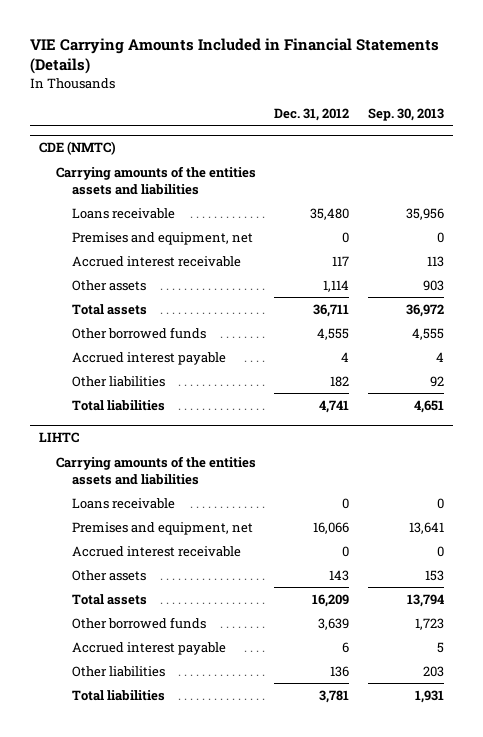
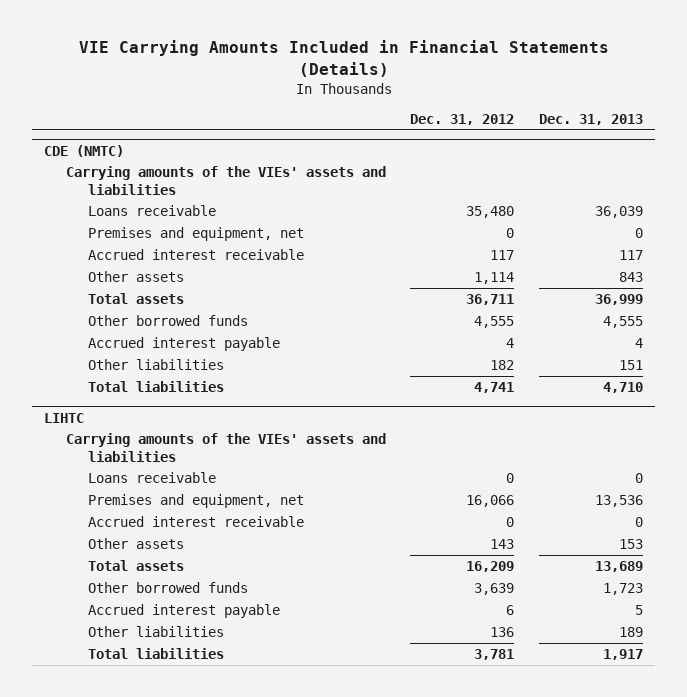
- | Dec. 31, 2012 | Sep. 30, 2013
+ | Dec. 31, 2012 | Dec. 31, 2013
@ CDE (NMTC)
- Carrying amounts of the entities assets and liabilities
+ Carrying amounts of the VIEs' assets and liabilities
@ LIHTC
- Carrying amounts of the entities assets and liabilities
+ Carrying amounts of the VIEs' assets and liabilities

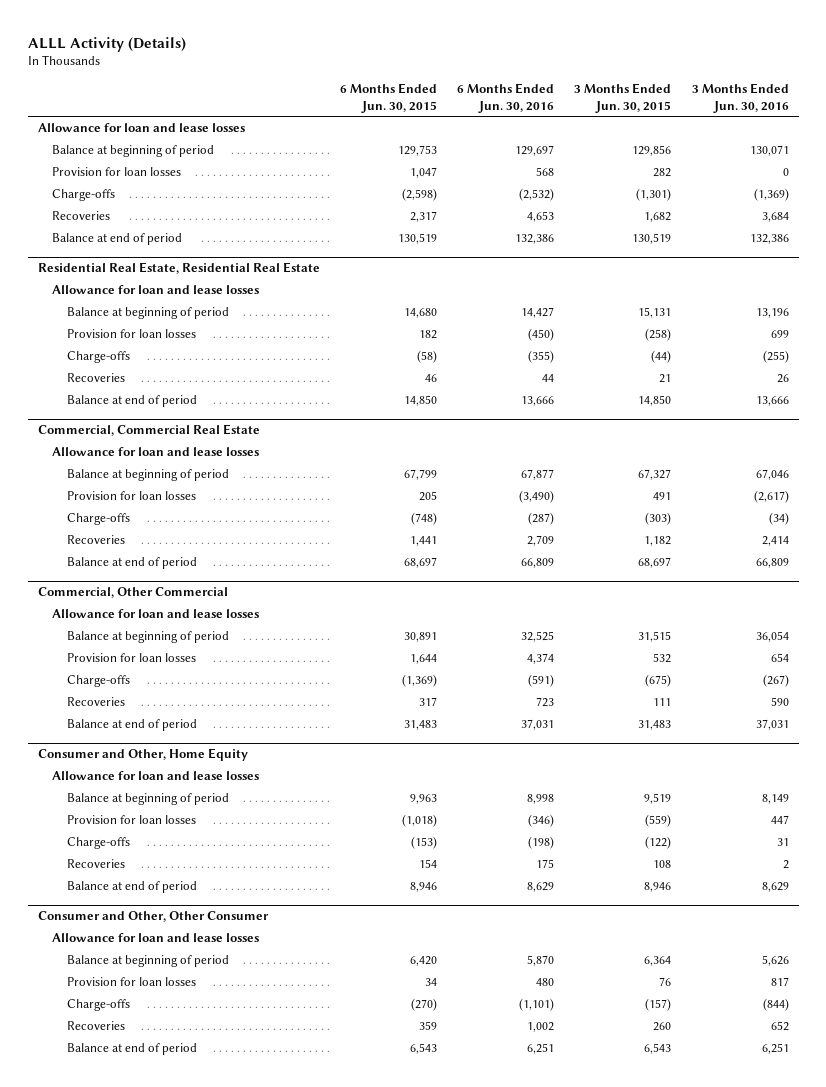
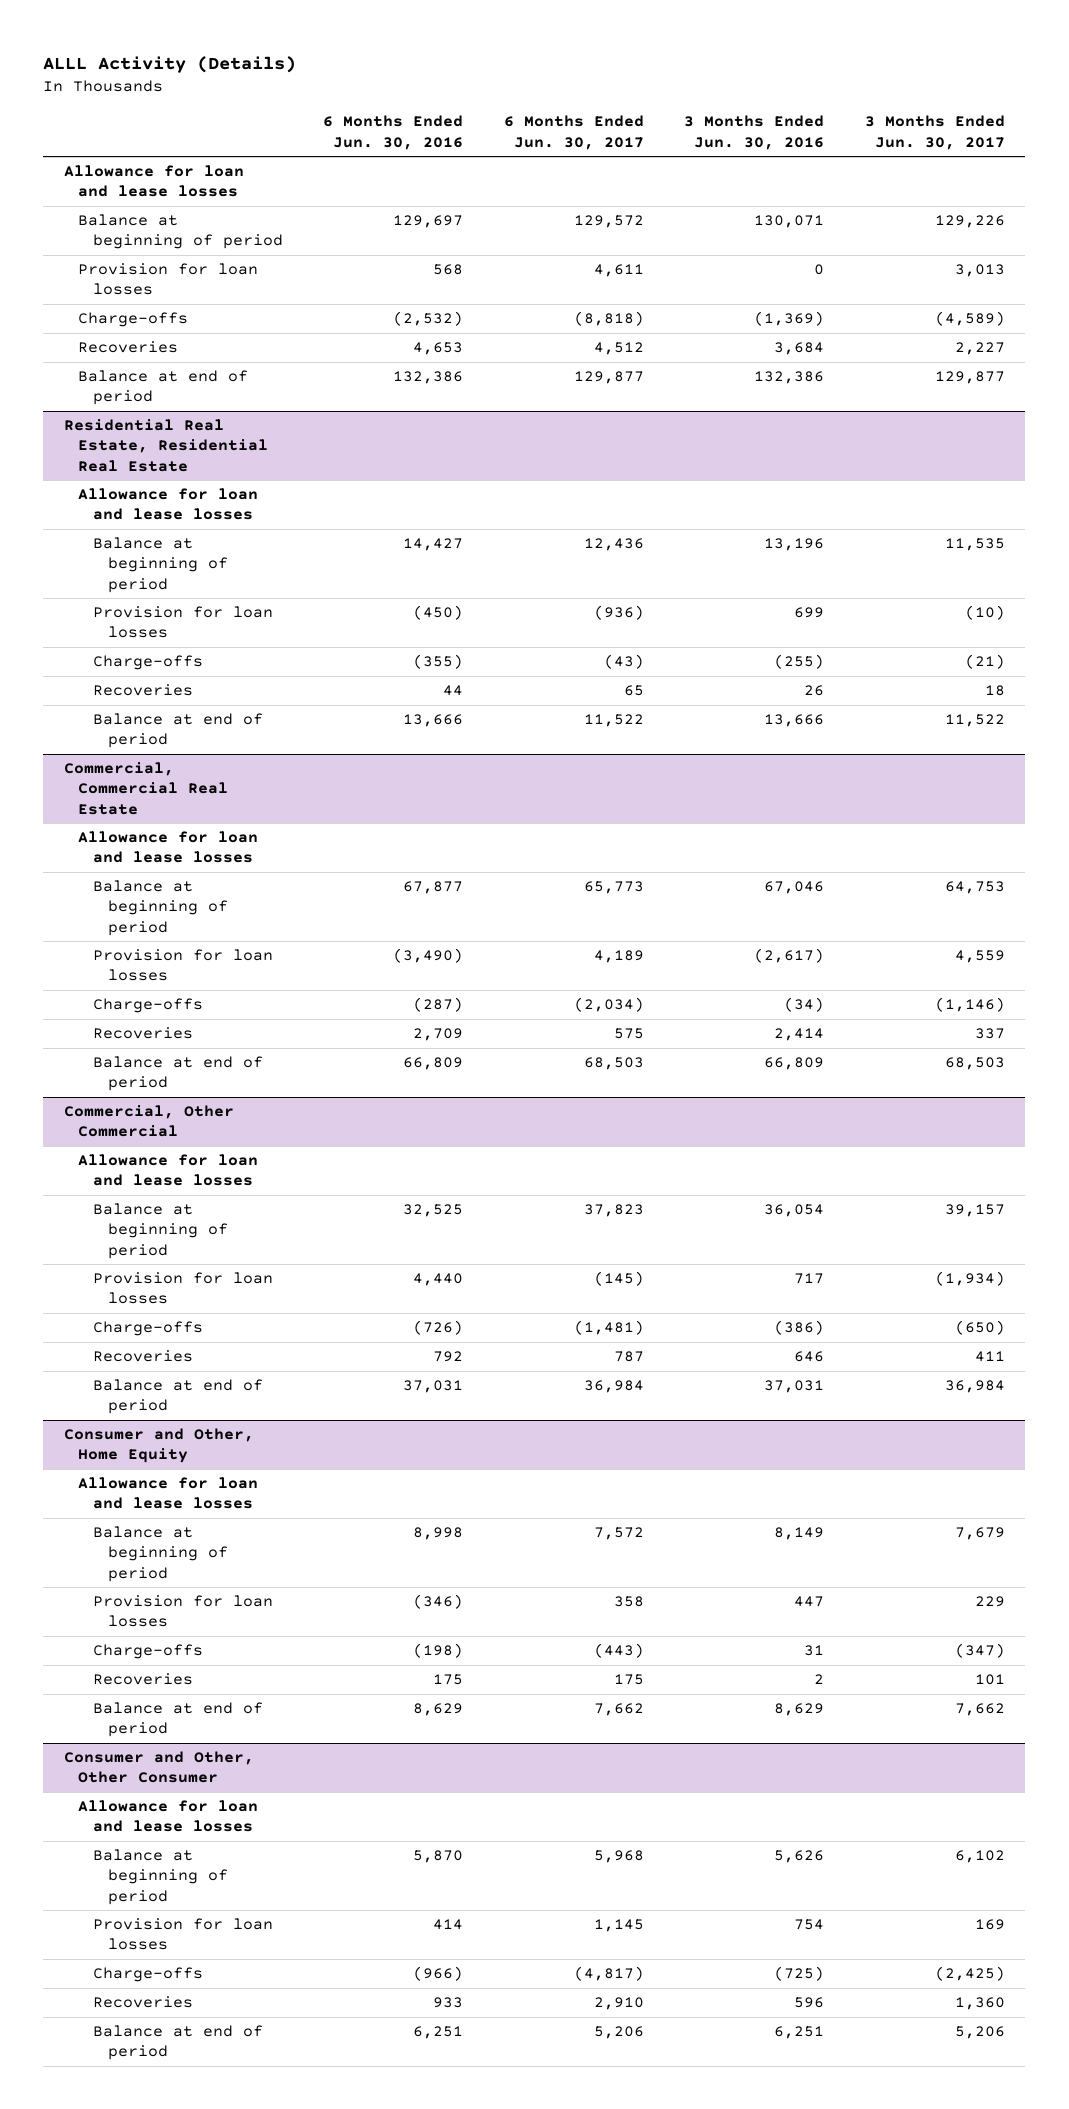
- | 6 Months Ended Jun. 30, 2015 | 6 Months Ended Jun. 30, 2016 | 3 Months Ended Jun. 30, 2015 | 3 Months Ended Jun. 30, 2016
+ | 6 Months Ended Jun. 30, 2016 | 6 Months Ended Jun. 30, 2017 | 3 Months Ended Jun. 30, 2016 | 3 Months Ended Jun. 30, 2017
@ Commercial, Other Commercial
- Provision for loan losses | 1,644 | 4,374 | 532 | 654
- Charge-offs | (1,369) | (591) | (675) | (267)
- Recoveries | 317 | 723 | 111 | 590
+ Provision for loan losses | 4,440 | (145) | 717 | (1,934)
+ Charge-offs | (726) | (1,481) | (386) | (650)
+ Recoveries | 792 | 787 | 646 | 411
@ Consumer and Other, Other Consumer
- Provision for loan losses | 34 | 480 | 76 | 817
- Charge-offs | (270) | (1,101) | (157) | (844)
- Recoveries | 359 | 1,002 | 260 | 652
+ Provision for loan losses | 414 | 1,145 | 754 | 169
+ Charge-offs | (966) | (4,817) | (725) | (2,425)
+ Recoveries | 933 | 2,910 | 596 | 1,360

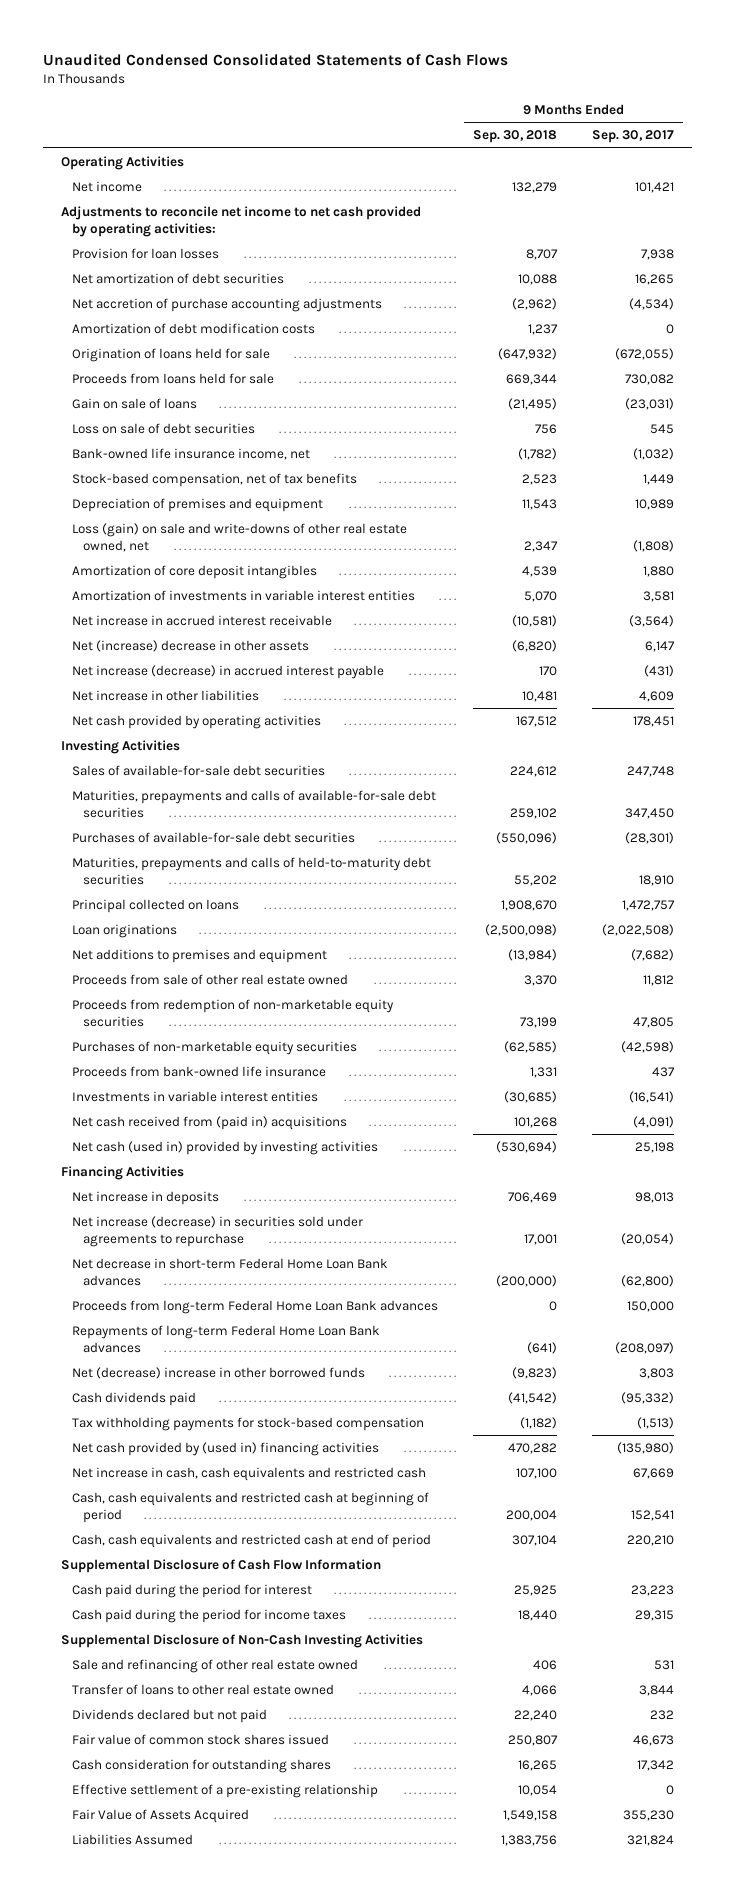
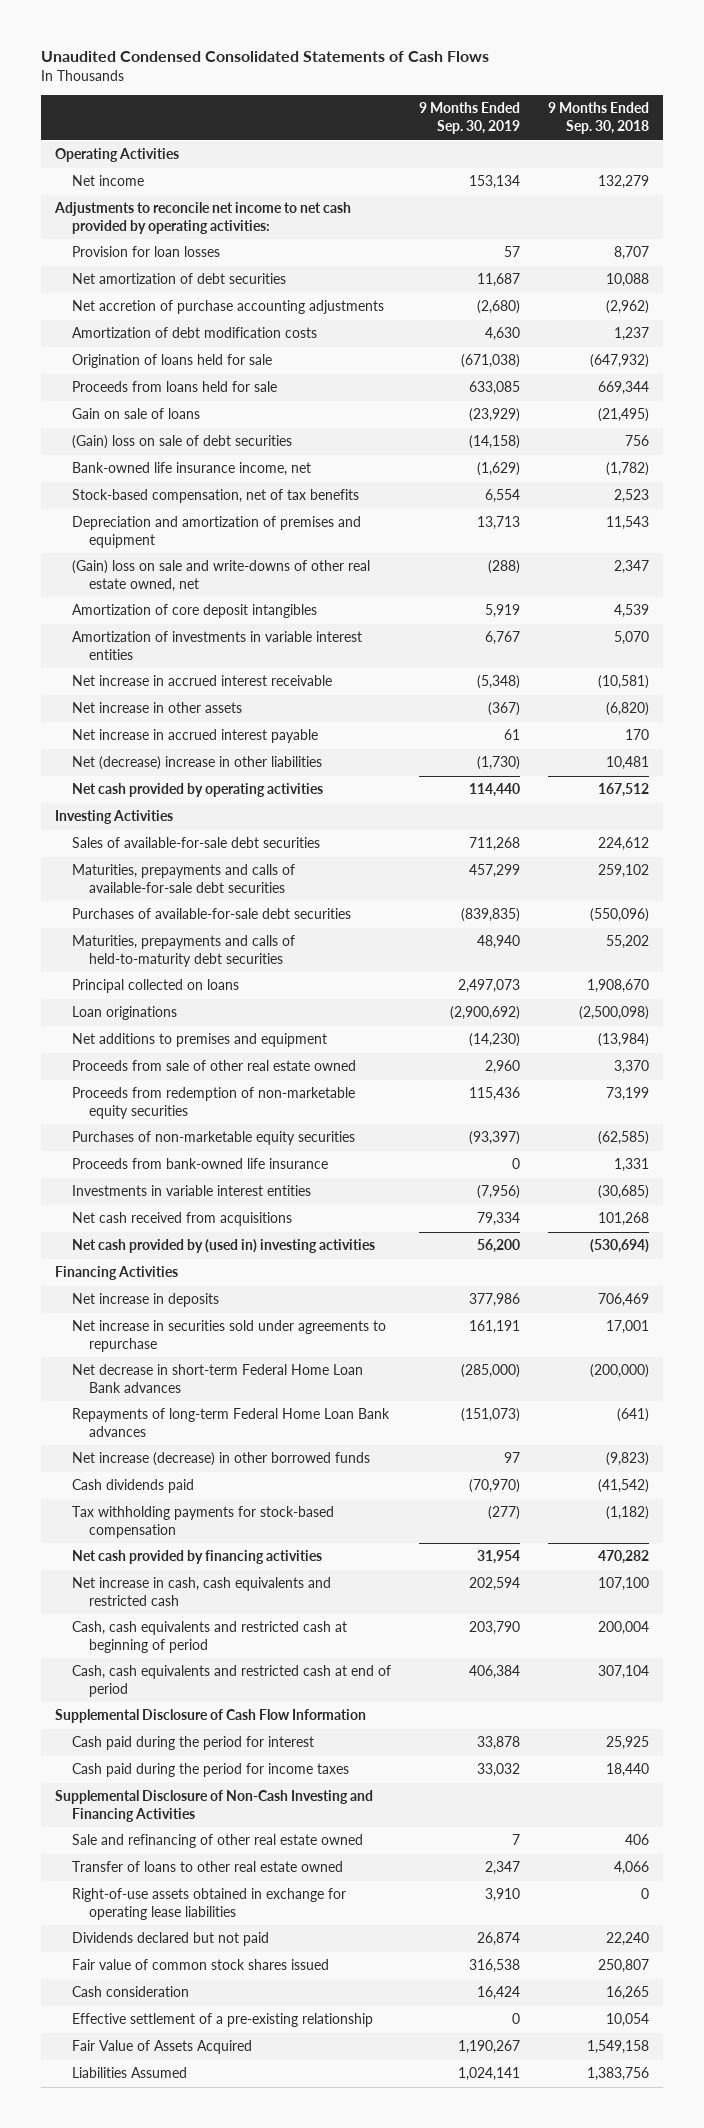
- | 9 Months Ended Sep. 30, 2018 | 9 Months Ended Sep. 30, 2017
+ | 9 Months Ended Sep. 30, 2019 | 9 Months Ended Sep. 30, 2018
- Loss on sale of debt securities | 756 | 545
+ (Gain) loss on sale of debt securities | (14,158) | 756
- Depreciation of premises and equipment | 11,543 | 10,989
- Loss (gain) on sale and write-downs of other real estate owned, net | 2,347 | (1,808)
+ Depreciation and amortization of premises and equipment | 13,713 | 11,543
+ (Gain) loss on sale and write-downs of other real estate owned, net | (288) | 2,347
- Net (increase) decrease in other assets | (6,820) | 6,147
- Net increase (decrease) in accrued interest payable | 170 | (431)
- Net increase in other liabilities | 10,481 | 4,609
+ Net increase in other assets | (367) | (6,820)
+ Net increase in accrued interest payable | 61 | 170
+ Net (decrease) increase in other liabilities | (1,730) | 10,481
- Net cash received from (paid in) acquisitions | 101,268 | (4,091)
- Net cash (used in) provided by investing activities | (530,694) | 25,198
+ Net cash received from acquisitions | 79,334 | 101,268
+ Net cash provided by (used in) investing activities | 56,200 | (530,694)
- Net increase (decrease) in securities sold under agreements to repurchase | 17,001 | (20,054)
+ Net increase in securities sold under agreements to repurchase | 161,191 | 17,001
- Proceeds from long-term Federal Home Loan Bank advances | 0 | 150,000
- Net (decrease) increase in other borrowed funds | (9,823) | 3,803
+ Net increase (decrease) in other borrowed funds | 97 | (9,823)
- Net cash provided by (used in) financing activities | 470,282 | (135,980)
+ Net cash provided by financing activities | 31,954 | 470,282
- Supplemental Disclosure of Non-Cash Investing Activities
+ Supplemental Disclosure of Non-Cash Investing and Financing Activities
+ Right-of-use assets obtained in exchange for operating lease liabilities | 3,910 | 0
- Cash consideration for outstanding shares | 16,265 | 17,342
+ Cash consideration | 16,424 | 16,265

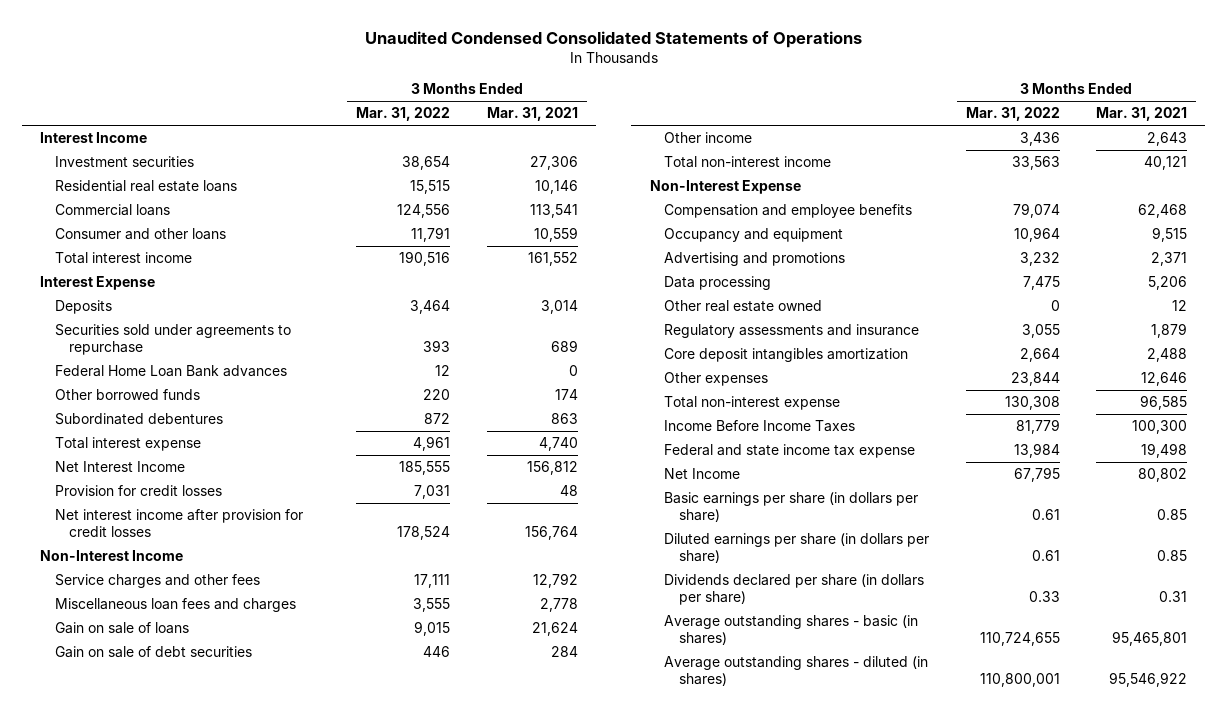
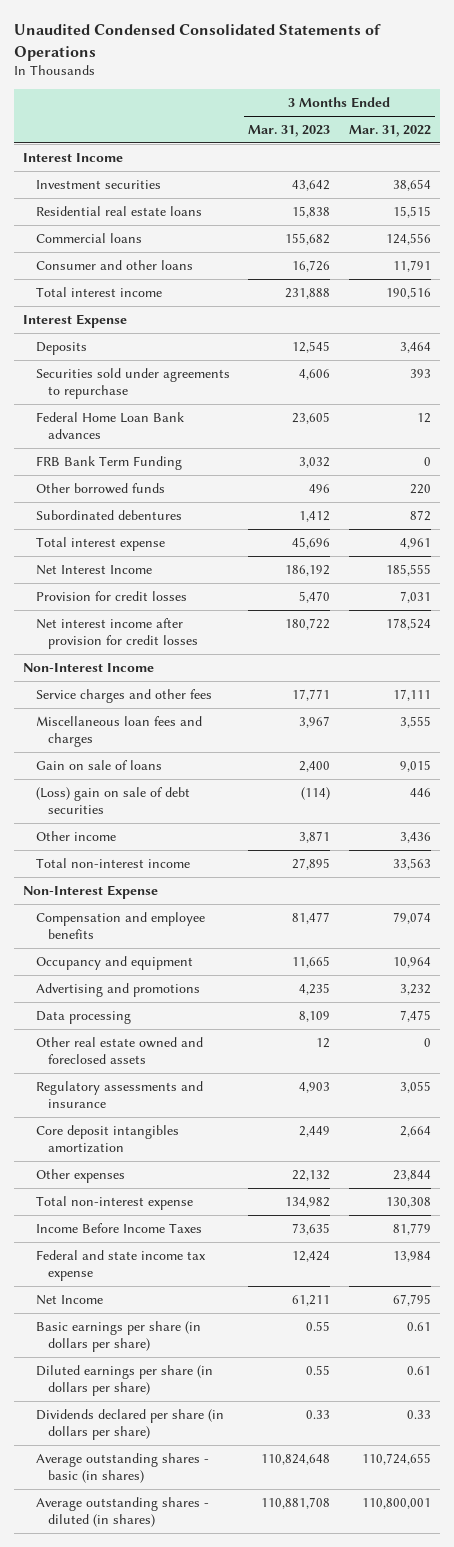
- | 3 Months Ended Mar. 31, 2022 | 3 Months Ended Mar. 31, 2021
+ | 3 Months Ended Mar. 31, 2023 | 3 Months Ended Mar. 31, 2022
+ FRB Bank Term Funding | 3,032 | 0
- Gain on sale of debt securities | 446 | 284
+ (Loss) gain on sale of debt securities | (114) | 446
- Other real estate owned | 0 | 12
+ Other real estate owned and foreclosed assets | 12 | 0

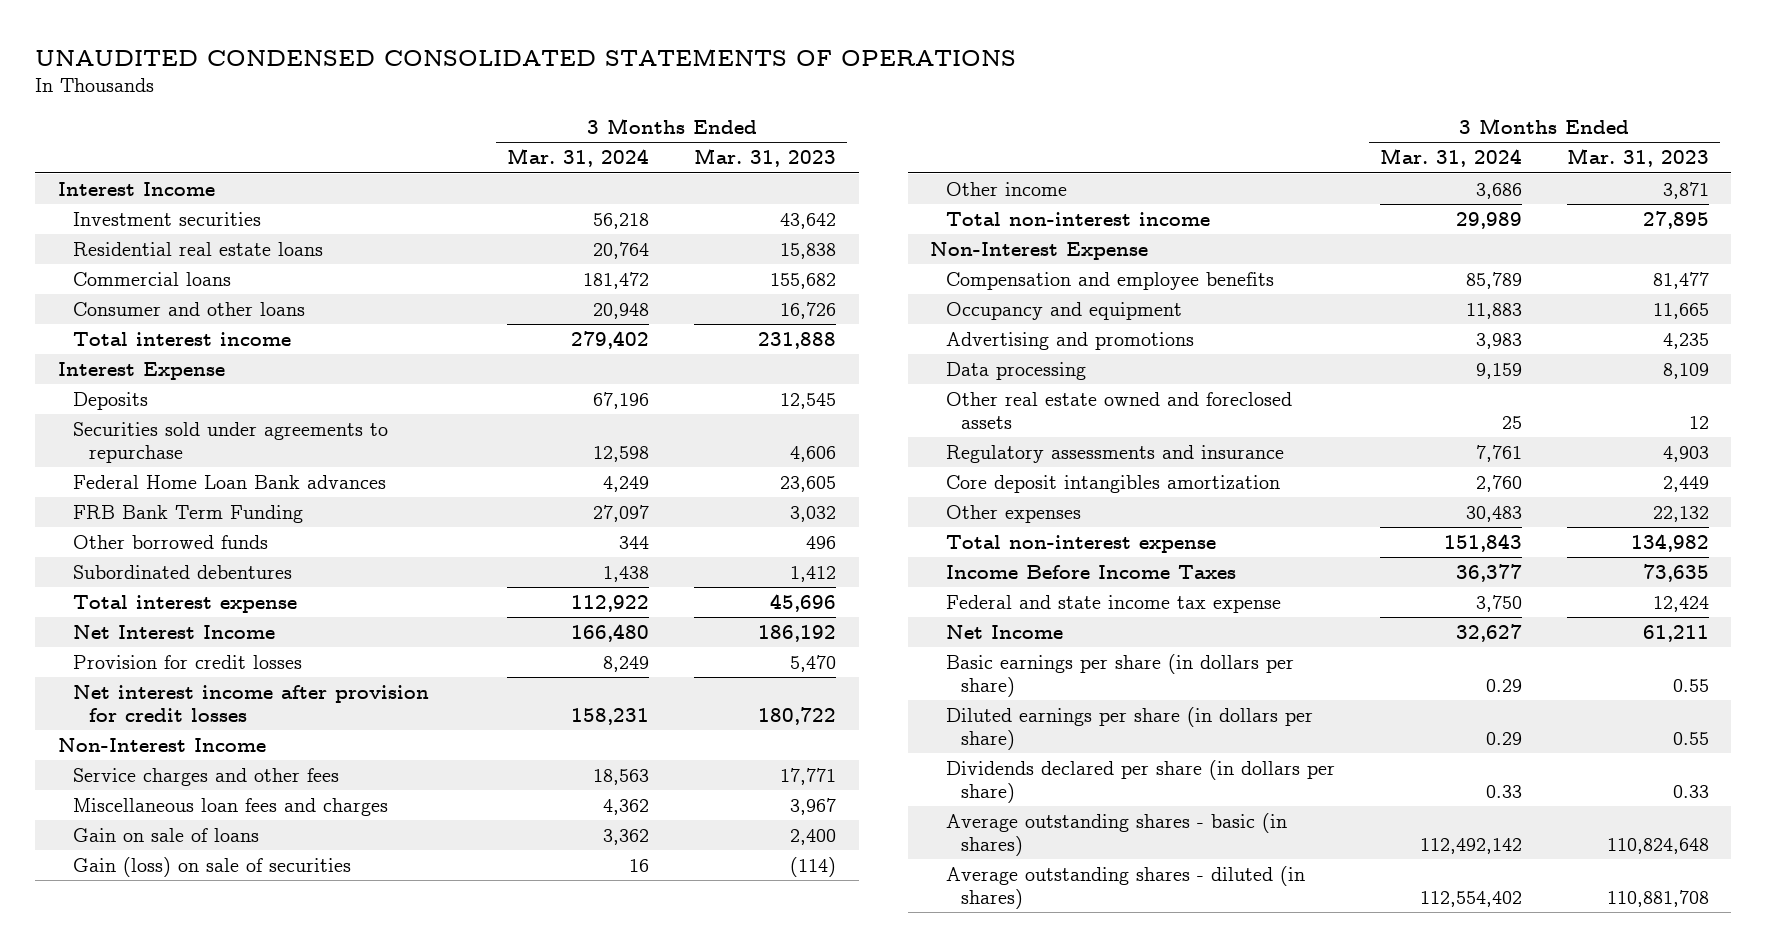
- Unaudited Condensed Consolidated Statements of Operations
+ UNAUDITED CONDENSED CONSOLIDATED STATEMENTS OF OPERATIONS
- | 3 Months Ended Mar. 31, 2023 | 3 Months Ended Mar. 31, 2022
+ | 3 Months Ended Mar. 31, 2024 | 3 Months Ended Mar. 31, 2023
- (Loss) gain on sale of debt securities | (114) | 446
+ Gain (loss) on sale of securities | 16 | (114)

